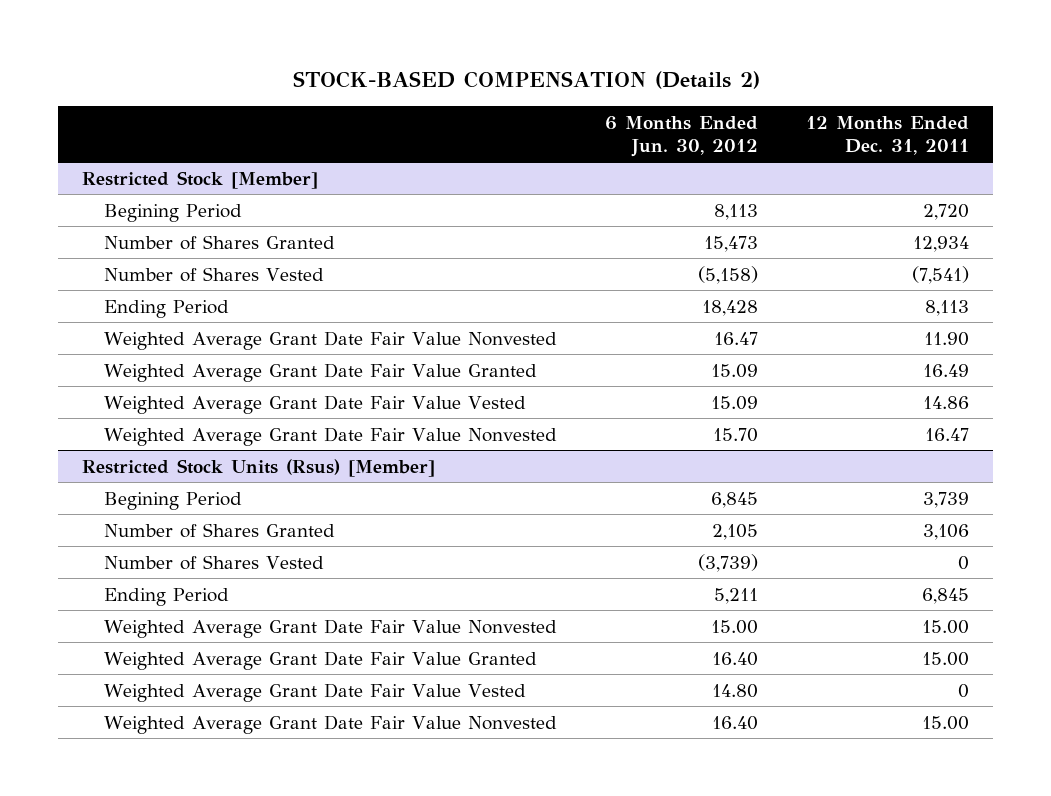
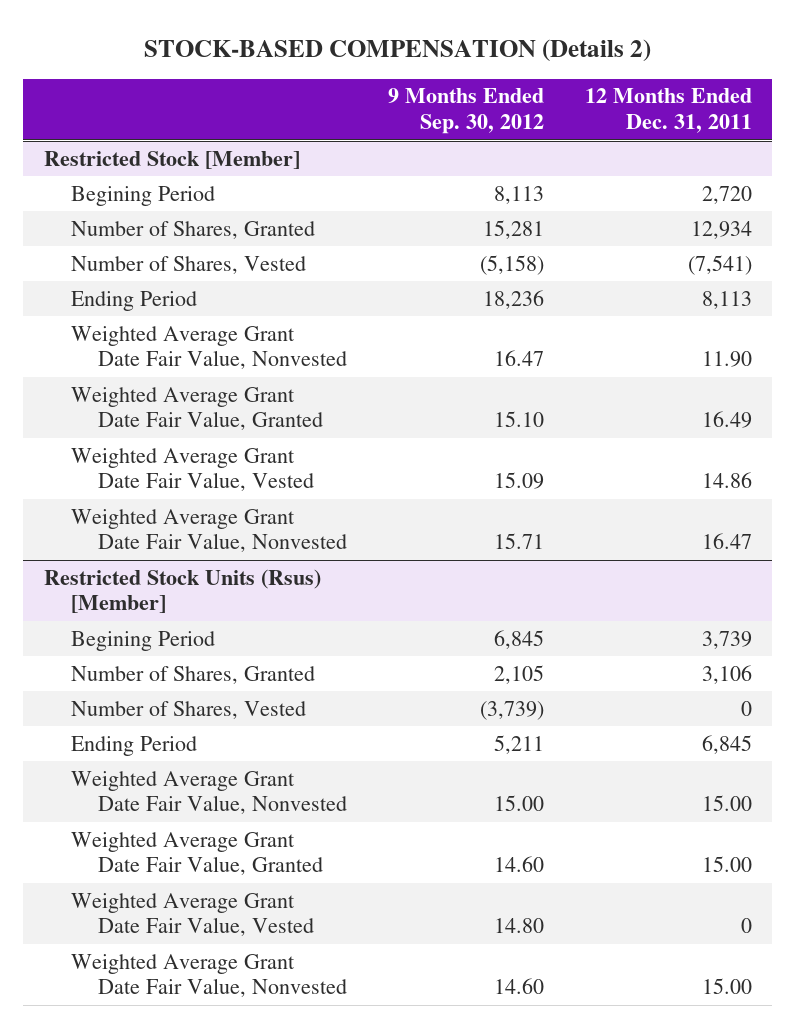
- | 6 Months Ended Jun. 30, 2012 | 12 Months Ended Dec. 31, 2011
+ | 9 Months Ended Sep. 30, 2012 | 12 Months Ended Dec. 31, 2011
@ Restricted Stock [Member]
- Number of Shares Granted | 15,473 | 12,934
- Number of Shares Vested | (5,158) | (7,541)
+ Number of Shares, Granted | 15,281 | 12,934
+ Number of Shares, Vested | (5,158) | (7,541)
- Weighted Average Grant Date Fair Value Nonvested | 16.47 | 11.90
- Weighted Average Grant Date Fair Value Granted | 15.09 | 16.49
- Weighted Average Grant Date Fair Value Vested | 15.09 | 14.86
- Weighted Average Grant Date Fair Value Nonvested | 15.70 | 16.47
+ Weighted Average Grant Date Fair Value, Nonvested | 16.47 | 11.90
+ Weighted Average Grant Date Fair Value, Granted | 15.10 | 16.49
+ Weighted Average Grant Date Fair Value, Vested | 15.09 | 14.86
+ Weighted Average Grant Date Fair Value, Nonvested | 15.71 | 16.47
@ Restricted Stock Units (Rsus) [Member]
- Number of Shares Granted | 2,105 | 3,106
- Number of Shares Vested | (3,739) | 0
+ Number of Shares, Granted | 2,105 | 3,106
+ Number of Shares, Vested | (3,739) | 0
- Weighted Average Grant Date Fair Value Nonvested | 15.00 | 15.00
- Weighted Average Grant Date Fair Value Granted | 16.40 | 15.00
- Weighted Average Grant Date Fair Value Vested | 14.80 | 0
- Weighted Average Grant Date Fair Value Nonvested | 16.40 | 15.00
+ Weighted Average Grant Date Fair Value, Nonvested | 15.00 | 15.00
+ Weighted Average Grant Date Fair Value, Granted | 14.60 | 15.00
+ Weighted Average Grant Date Fair Value, Vested | 14.80 | 0
+ Weighted Average Grant Date Fair Value, Nonvested | 14.60 | 15.00

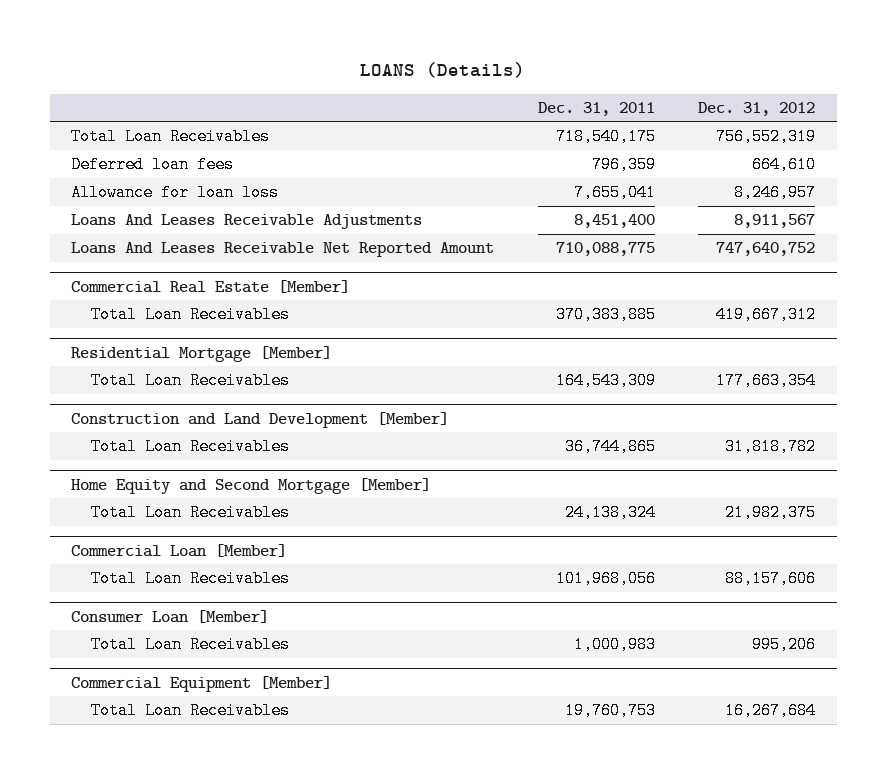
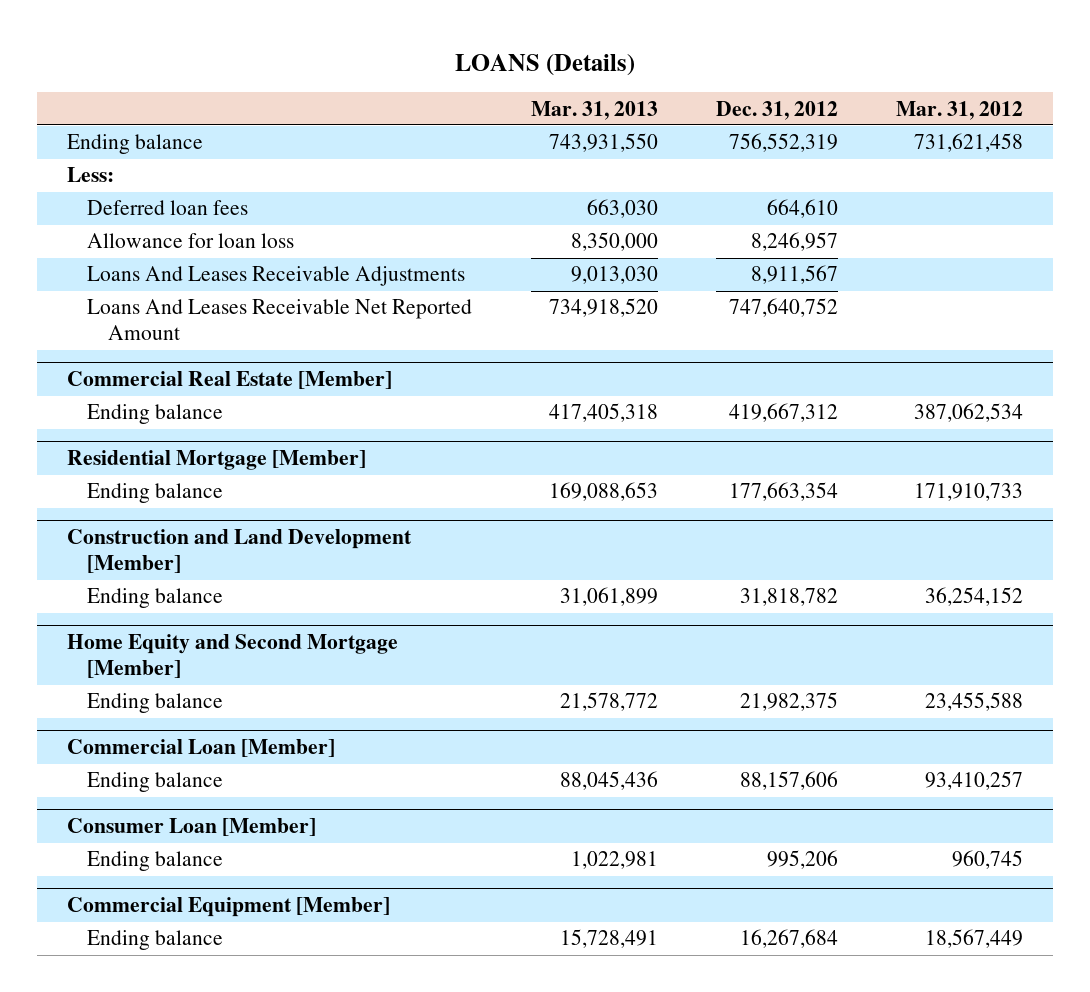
- | Dec. 31, 2011 | Dec. 31, 2012
+ | Mar. 31, 2013 | Dec. 31, 2012 | Mar. 31, 2012
- Total Loan Receivables | 718,540,175 | 756,552,319
+ Ending balance | 743,931,550 | 756,552,319 | 731,621,458
+ Less:
@ Commercial Real Estate [Member]
- Total Loan Receivables | 370,383,885 | 419,667,312
+ Ending balance | 417,405,318 | 419,667,312 | 387,062,534
@ Residential Mortgage [Member]
- Total Loan Receivables | 164,543,309 | 177,663,354
+ Ending balance | 169,088,653 | 177,663,354 | 171,910,733
@ Construction and Land Development [Member]
- Total Loan Receivables | 36,744,865 | 31,818,782
+ Ending balance | 31,061,899 | 31,818,782 | 36,254,152
@ Home Equity and Second Mortgage [Member]
- Total Loan Receivables | 24,138,324 | 21,982,375
+ Ending balance | 21,578,772 | 21,982,375 | 23,455,588
@ Commercial Loan [Member]
- Total Loan Receivables | 101,968,056 | 88,157,606
+ Ending balance | 88,045,436 | 88,157,606 | 93,410,257
@ Consumer Loan [Member]
- Total Loan Receivables | 1,000,983 | 995,206
+ Ending balance | 1,022,981 | 995,206 | 960,745
@ Commercial Equipment [Member]
- Total Loan Receivables | 19,760,753 | 16,267,684
+ Ending balance | 15,728,491 | 16,267,684 | 18,567,449

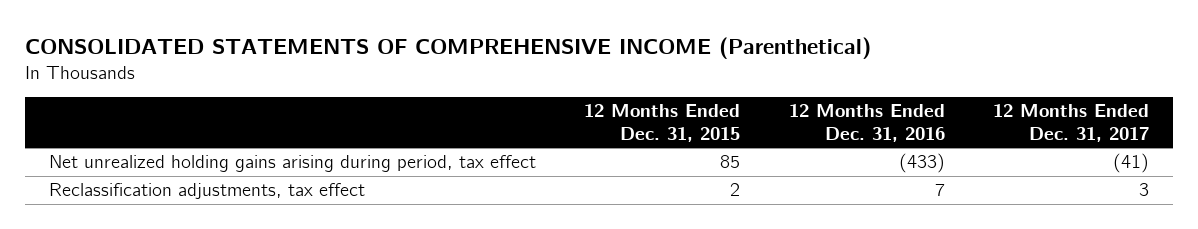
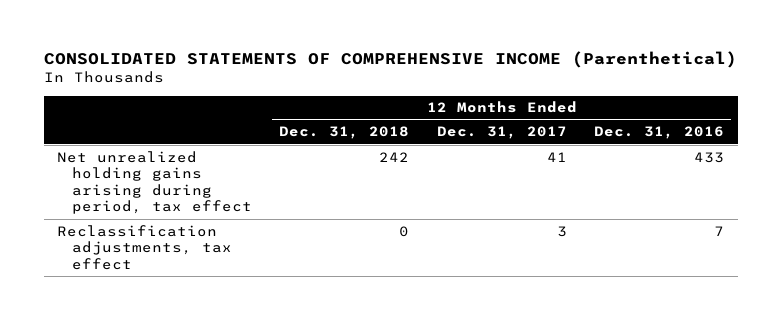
- | 12 Months Ended Dec. 31, 2015 | 12 Months Ended Dec. 31, 2016 | 12 Months Ended Dec. 31, 2017
+ | 12 Months Ended Dec. 31, 2018 | 12 Months Ended Dec. 31, 2017 | 12 Months Ended Dec. 31, 2016
- Net unrealized holding gains arising during period, tax effect | 85 | (433) | (41)
+ Net unrealized holding gains arising during period, tax effect | 242 | 41 | 433

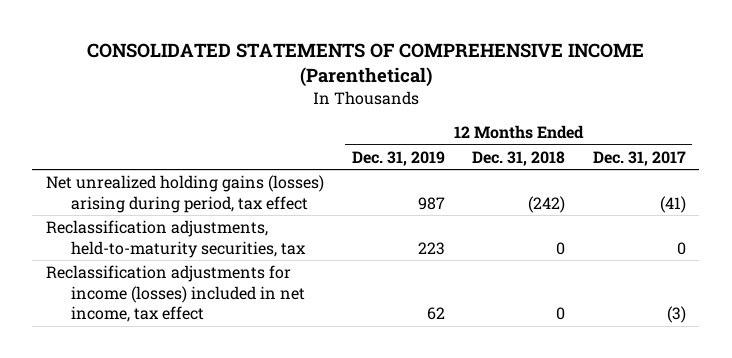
- | 12 Months Ended Dec. 31, 2018 | 12 Months Ended Dec. 31, 2017 | 12 Months Ended Dec. 31, 2016
+ | 12 Months Ended Dec. 31, 2019 | 12 Months Ended Dec. 31, 2018 | 12 Months Ended Dec. 31, 2017
- Net unrealized holding gains arising during period, tax effect | 242 | 41 | 433
- Reclassification adjustments, tax effect | 0 | 3 | 7
+ Net unrealized holding gains (losses) arising during period, tax effect | 987 | (242) | (41)
+ Reclassification adjustments, held-to-maturity securities, tax | 223 | 0 | 0
+ Reclassification adjustments for income (losses) included in net income, tax effect | 62 | 0 | (3)

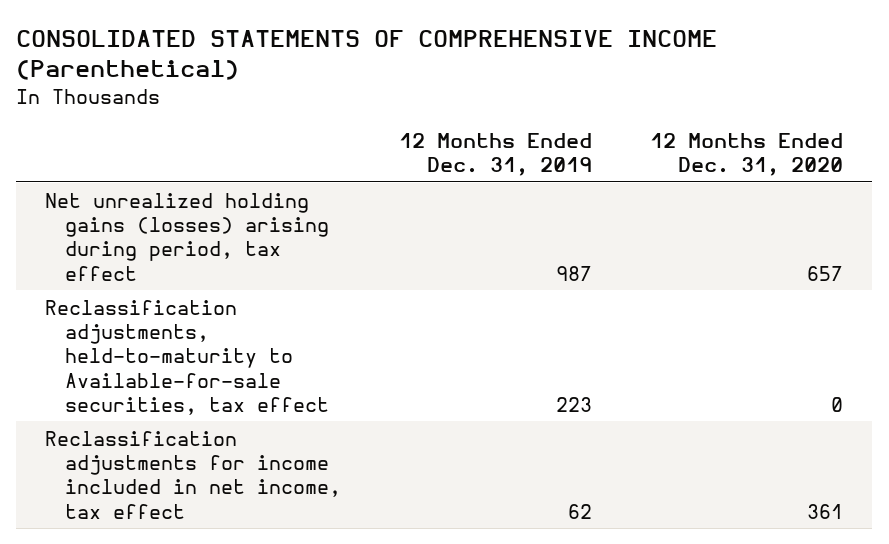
- | 12 Months Ended Dec. 31, 2019 | 12 Months Ended Dec. 31, 2018 | 12 Months Ended Dec. 31, 2017
+ | 12 Months Ended Dec. 31, 2019 | 12 Months Ended Dec. 31, 2020
- Reclassification adjustments, held-to-maturity securities, tax | 223 | 0 | 0
- Reclassification adjustments for income (losses) included in net income, tax effect | 62 | 0 | (3)
+ Reclassification adjustments, held-to-maturity to Available-for-sale securities, tax effect | 223 | 0
+ Reclassification adjustments for income included in net income, tax effect | 62 | 361

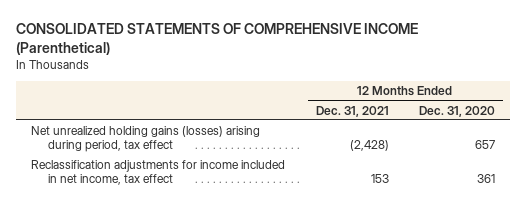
- | 12 Months Ended Dec. 31, 2019 | 12 Months Ended Dec. 31, 2020
+ | 12 Months Ended Dec. 31, 2021 | 12 Months Ended Dec. 31, 2020
- Reclassification adjustments, held-to-maturity to Available-for-sale securities, tax effect | 223 | 0

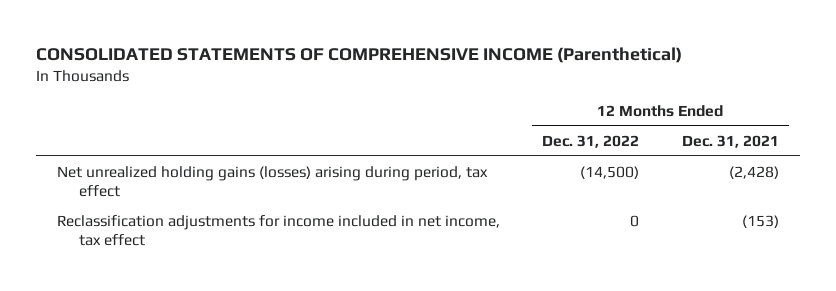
- | 12 Months Ended Dec. 31, 2021 | 12 Months Ended Dec. 31, 2020
+ | 12 Months Ended Dec. 31, 2022 | 12 Months Ended Dec. 31, 2021
- Reclassification adjustments for income included in net income, tax effect | 153 | 361
+ Reclassification adjustments for income included in net income, tax effect | 0 | (153)

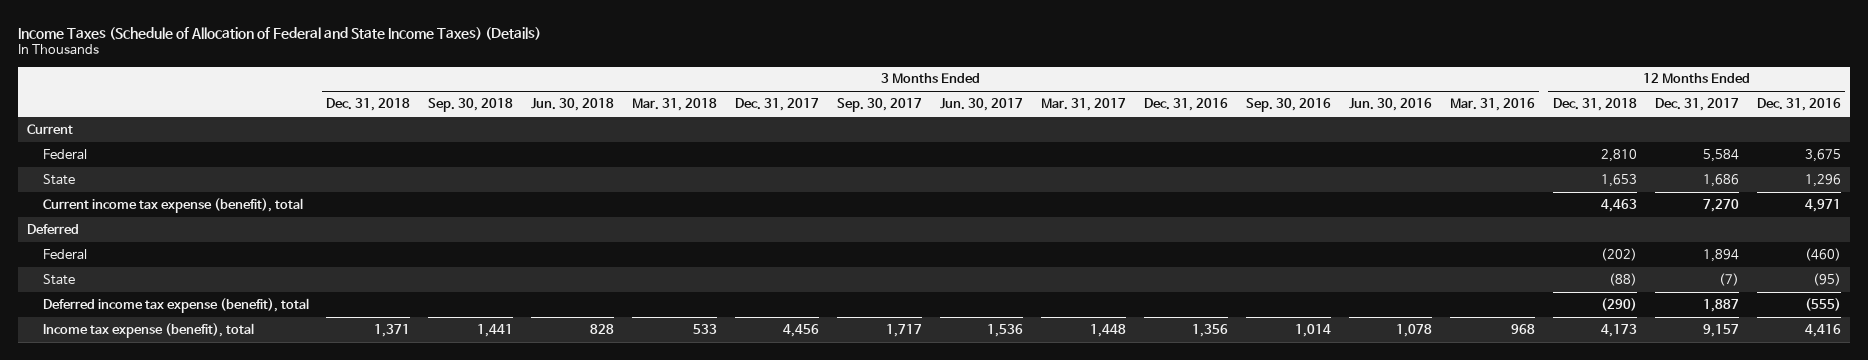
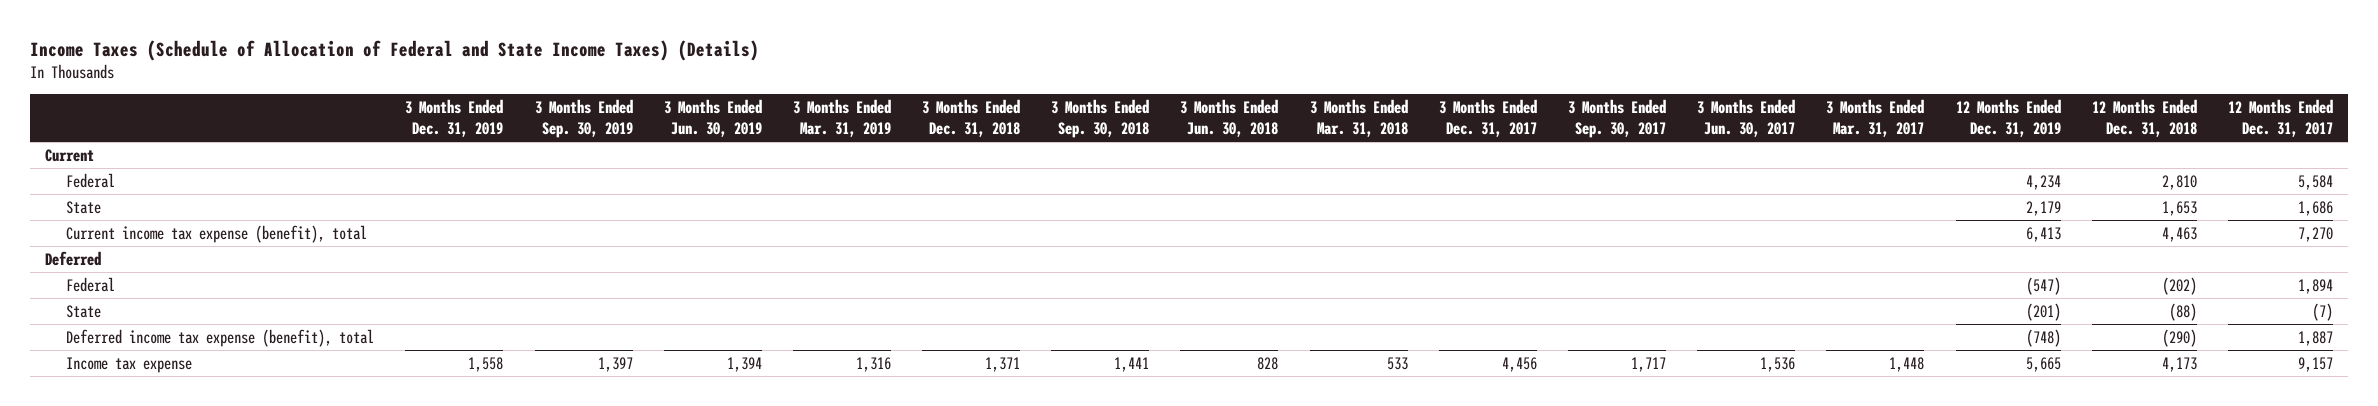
- | 3 Months Ended Dec. 31, 2018 | 3 Months Ended Sep. 30, 2018 | 3 Months Ended Jun. 30, 2018 | 3 Months Ended Mar. 31, 2018 | 3 Months Ended Dec. 31, 2017 | 3 Months Ended Sep. 30, 2017 | 3 Months Ended Jun. 30, 2017 | 3 Months Ended Mar. 31, 2017 | 3 Months Ended Dec. 31, 2016 | 3 Months Ended Sep. 30, 2016 | 3 Months Ended Jun. 30, 2016 | 3 Months Ended Mar. 31, 2016 | 12 Months Ended Dec. 31, 2018 | 12 Months Ended Dec. 31, 2017 | 12 Months Ended Dec. 31, 2016
+ | 3 Months Ended Dec. 31, 2019 | 3 Months Ended Sep. 30, 2019 | 3 Months Ended Jun. 30, 2019 | 3 Months Ended Mar. 31, 2019 | 3 Months Ended Dec. 31, 2018 | 3 Months Ended Sep. 30, 2018 | 3 Months Ended Jun. 30, 2018 | 3 Months Ended Mar. 31, 2018 | 3 Months Ended Dec. 31, 2017 | 3 Months Ended Sep. 30, 2017 | 3 Months Ended Jun. 30, 2017 | 3 Months Ended Mar. 31, 2017 | 12 Months Ended Dec. 31, 2019 | 12 Months Ended Dec. 31, 2018 | 12 Months Ended Dec. 31, 2017
- Income tax expense (benefit), total | 1,371 | 1,441 | 828 | 533 | 4,456 | 1,717 | 1,536 | 1,448 | 1,356 | 1,014 | 1,078 | 968 | 4,173 | 9,157 | 4,416
+ Income tax expense | 1,558 | 1,397 | 1,394 | 1,316 | 1,371 | 1,441 | 828 | 533 | 4,456 | 1,717 | 1,536 | 1,448 | 5,665 | 4,173 | 9,157

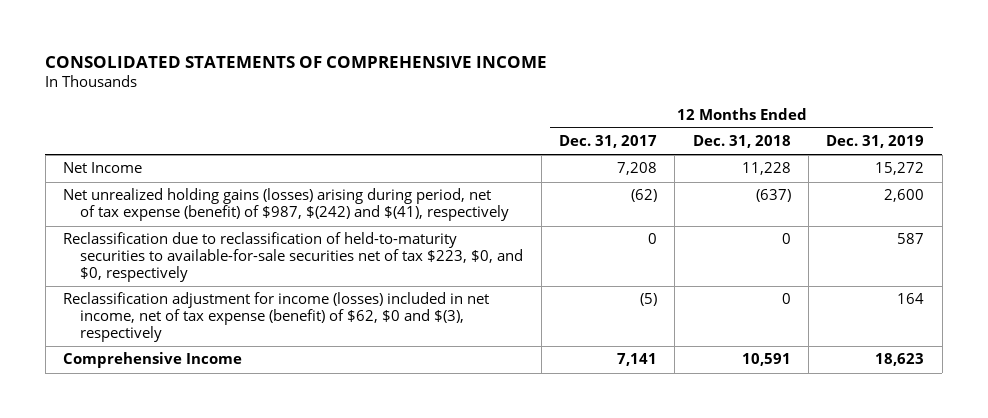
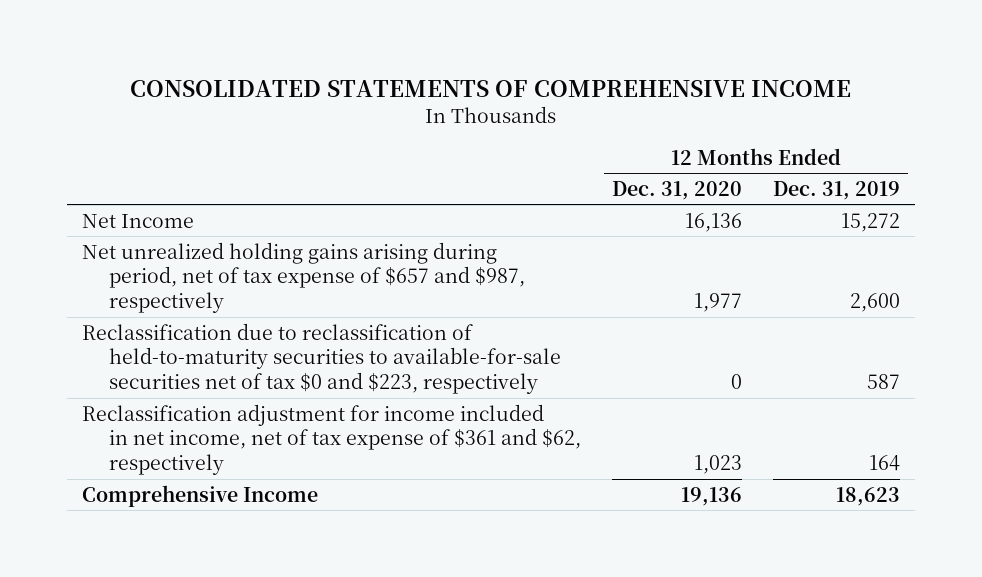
- | 12 Months Ended Dec. 31, 2017 | 12 Months Ended Dec. 31, 2018 | 12 Months Ended Dec. 31, 2019
+ | 12 Months Ended Dec. 31, 2020 | 12 Months Ended Dec. 31, 2019
- Net unrealized holding gains (losses) arising during period, net of tax expense (benefit) of $987, $(242) and $(41), respectively | (62) | (637) | 2,600
- Reclassification due to reclassification of held-to-maturity securities to available-for-sale securities net of tax $223, $0, and $0, respectively | 0 | 0 | 587
- Reclassification adjustment for income (losses) included in net income, net of tax expense (benefit) of $62, $0 and $(3), respectively | (5) | 0 | 164
+ Net unrealized holding gains arising during period, net of tax expense of $657 and $987, respectively | 1,977 | 2,600
+ Reclassification due to reclassification of held-to-maturity securities to available-for-sale securities net of tax $0 and $223, respectively | 0 | 587
+ Reclassification adjustment for income included in net income, net of tax expense of $361 and $62, respectively | 1,023 | 164

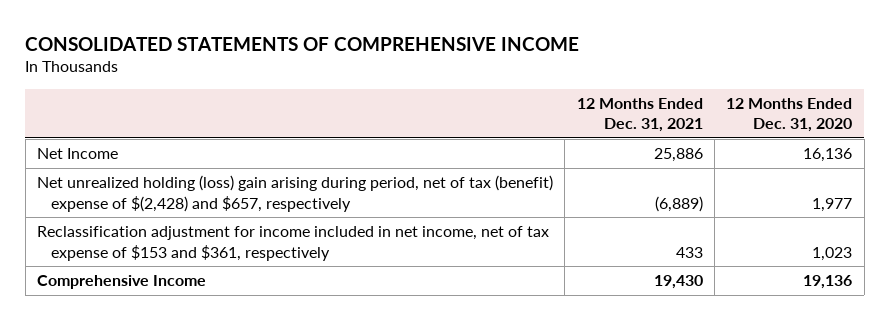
- | 12 Months Ended Dec. 31, 2020 | 12 Months Ended Dec. 31, 2019
+ | 12 Months Ended Dec. 31, 2021 | 12 Months Ended Dec. 31, 2020
- Net unrealized holding gains arising during period, net of tax expense of $657 and $987, respectively | 1,977 | 2,600
- Reclassification due to reclassification of held-to-maturity securities to available-for-sale securities net of tax $0 and $223, respectively | 0 | 587
- Reclassification adjustment for income included in net income, net of tax expense of $361 and $62, respectively | 1,023 | 164
+ Net unrealized holding (loss) gain arising during period, net of tax (benefit) expense of $(2,428) and $657, respectively | (6,889) | 1,977
+ Reclassification adjustment for income included in net income, net of tax expense of $153 and $361, respectively | 433 | 1,023

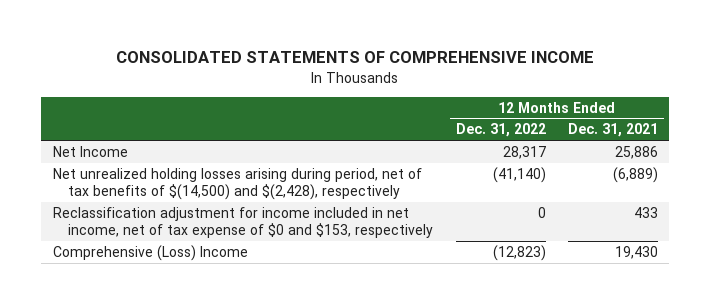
- | 12 Months Ended Dec. 31, 2021 | 12 Months Ended Dec. 31, 2020
+ | 12 Months Ended Dec. 31, 2022 | 12 Months Ended Dec. 31, 2021
- Net unrealized holding (loss) gain arising during period, net of tax (benefit) expense of $(2,428) and $657, respectively | (6,889) | 1,977
- Reclassification adjustment for income included in net income, net of tax expense of $153 and $361, respectively | 433 | 1,023
- Comprehensive Income | 19,430 | 19,136
+ Net unrealized holding losses arising during period, net of tax benefits of $(14,500) and $(2,428), respectively | (41,140) | (6,889)
+ Reclassification adjustment for income included in net income, net of tax expense of $0 and $153, respectively | 0 | 433
+ Comprehensive (Loss) Income | (12,823) | 19,430

